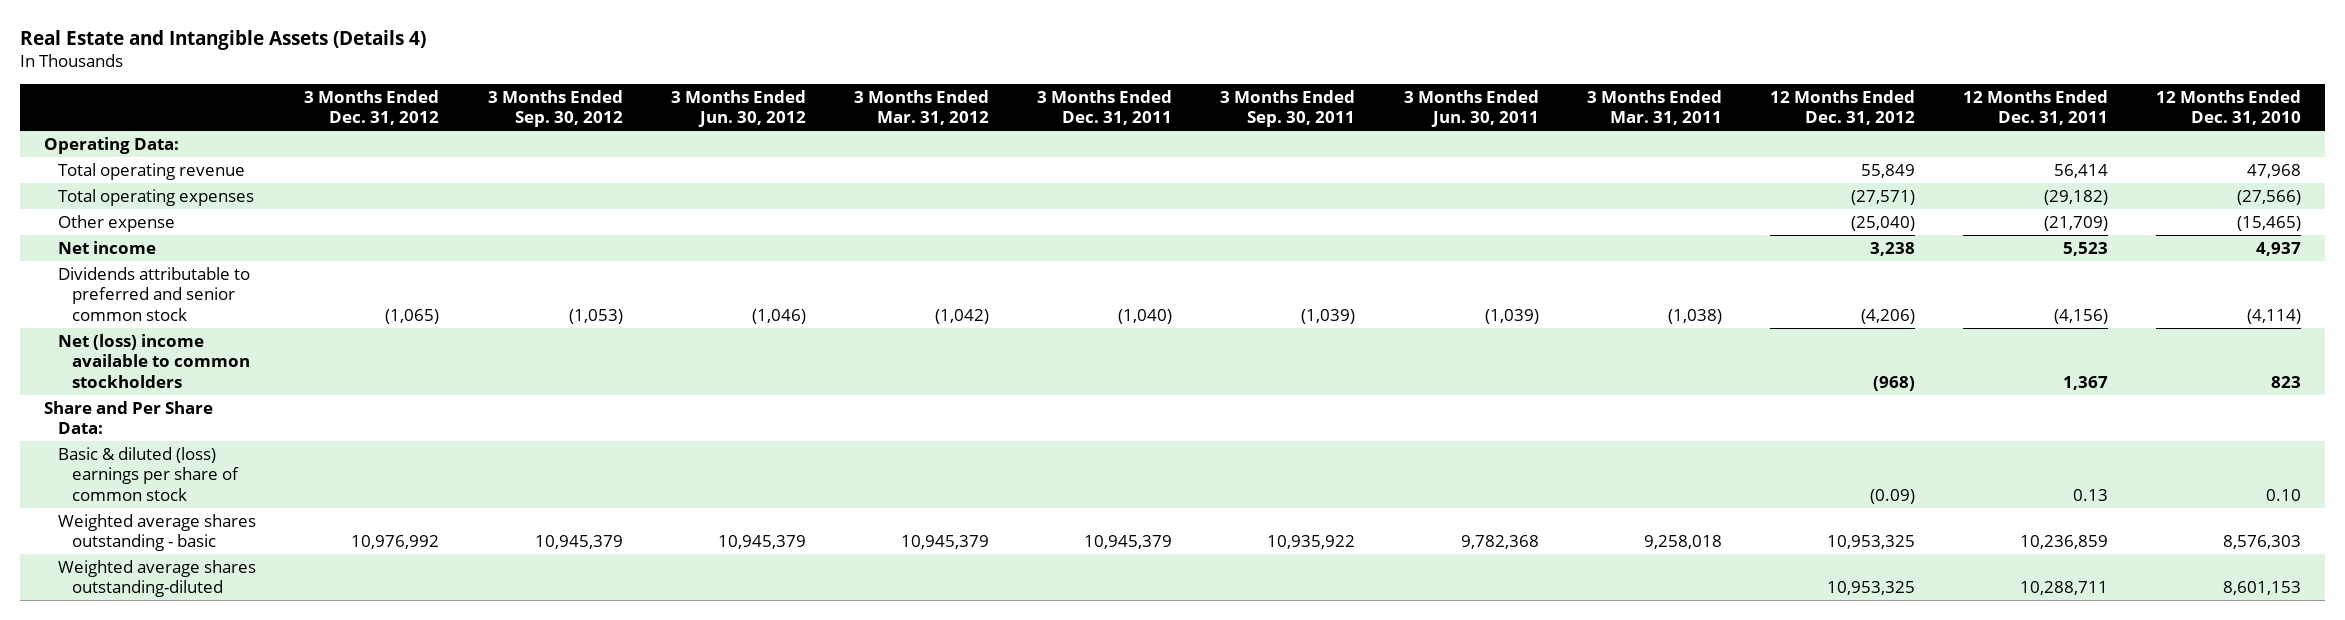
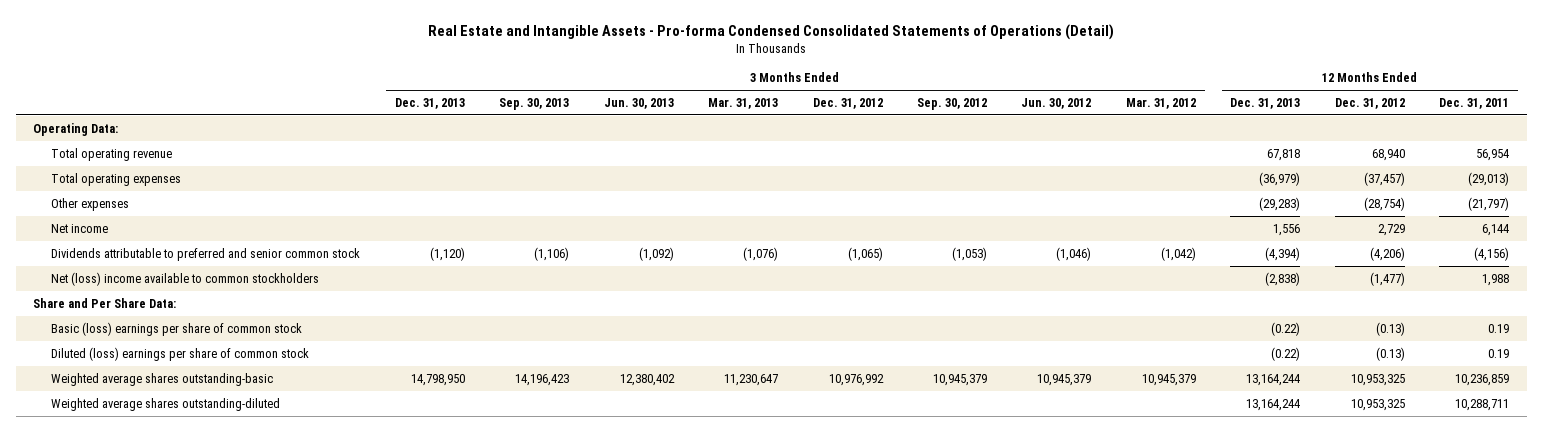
- Real Estate and Intangible Assets (Details 4)
+ Real Estate and Intangible Assets - Pro-forma Condensed Consolidated Statements of Operations (Detail)
- | 3 Months Ended Dec. 31, 2012 | 3 Months Ended Sep. 30, 2012 | 3 Months Ended Jun. 30, 2012 | 3 Months Ended Mar. 31, 2012 | 3 Months Ended Dec. 31, 2011 | 3 Months Ended Sep. 30, 2011 | 3 Months Ended Jun. 30, 2011 | 3 Months Ended Mar. 31, 2011 | 12 Months Ended Dec. 31, 2012 | 12 Months Ended Dec. 31, 2011 | 12 Months Ended Dec. 31, 2010
+ | 3 Months Ended Dec. 31, 2013 | 3 Months Ended Sep. 30, 2013 | 3 Months Ended Jun. 30, 2013 | 3 Months Ended Mar. 31, 2013 | 3 Months Ended Dec. 31, 2012 | 3 Months Ended Sep. 30, 2012 | 3 Months Ended Jun. 30, 2012 | 3 Months Ended Mar. 31, 2012 | 12 Months Ended Dec. 31, 2013 | 12 Months Ended Dec. 31, 2012 | 12 Months Ended Dec. 31, 2011
- Total operating revenue | | | | | | | | | 55,849 | 56,414 | 47,968
- Total operating expenses | | | | | | | | | (27,571) | (29,182) | (27,566)
- Other expense | | | | | | | | | (25,040) | (21,709) | (15,465)
- Net income | | | | | | | | | 3,238 | 5,523 | 4,937
+ Total operating revenue | | | | | | | | | 67,818 | 68,940 | 56,954
+ Total operating expenses | | | | | | | | | (36,979) | (37,457) | (29,013)
+ Other expenses | | | | | | | | | (29,283) | (28,754) | (21,797)
+ Net income | | | | | | | | | 1,556 | 2,729 | 6,144
- Net (loss) income available to common stockholders | | | | | | | | | (968) | 1,367 | 823
+ Net (loss) income available to common stockholders | | | | | | | | | (2,838) | (1,477) | 1,988
- Basic & diluted (loss) earnings per share of common stock | | | | | | | | | (0.09) | 0.13 | 0.10
- Weighted average shares outstanding - basic | 10,976,992 | 10,945,379 | 10,945,379 | 10,945,379 | 10,945,379 | 10,935,922 | 9,782,368 | 9,258,018 | 10,953,325 | 10,236,859 | 8,576,303
+ Basic (loss) earnings per share of common stock | | | | | | | | | (0.22) | (0.13) | 0.19
+ Diluted (loss) earnings per share of common stock | | | | | | | | | (0.22) | (0.13) | 0.19
+ Weighted average shares outstanding-basic | 14,798,950 | 14,196,423 | 12,380,402 | 11,230,647 | 10,976,992 | 10,945,379 | 10,945,379 | 10,945,379 | 13,164,244 | 10,953,325 | 10,236,859

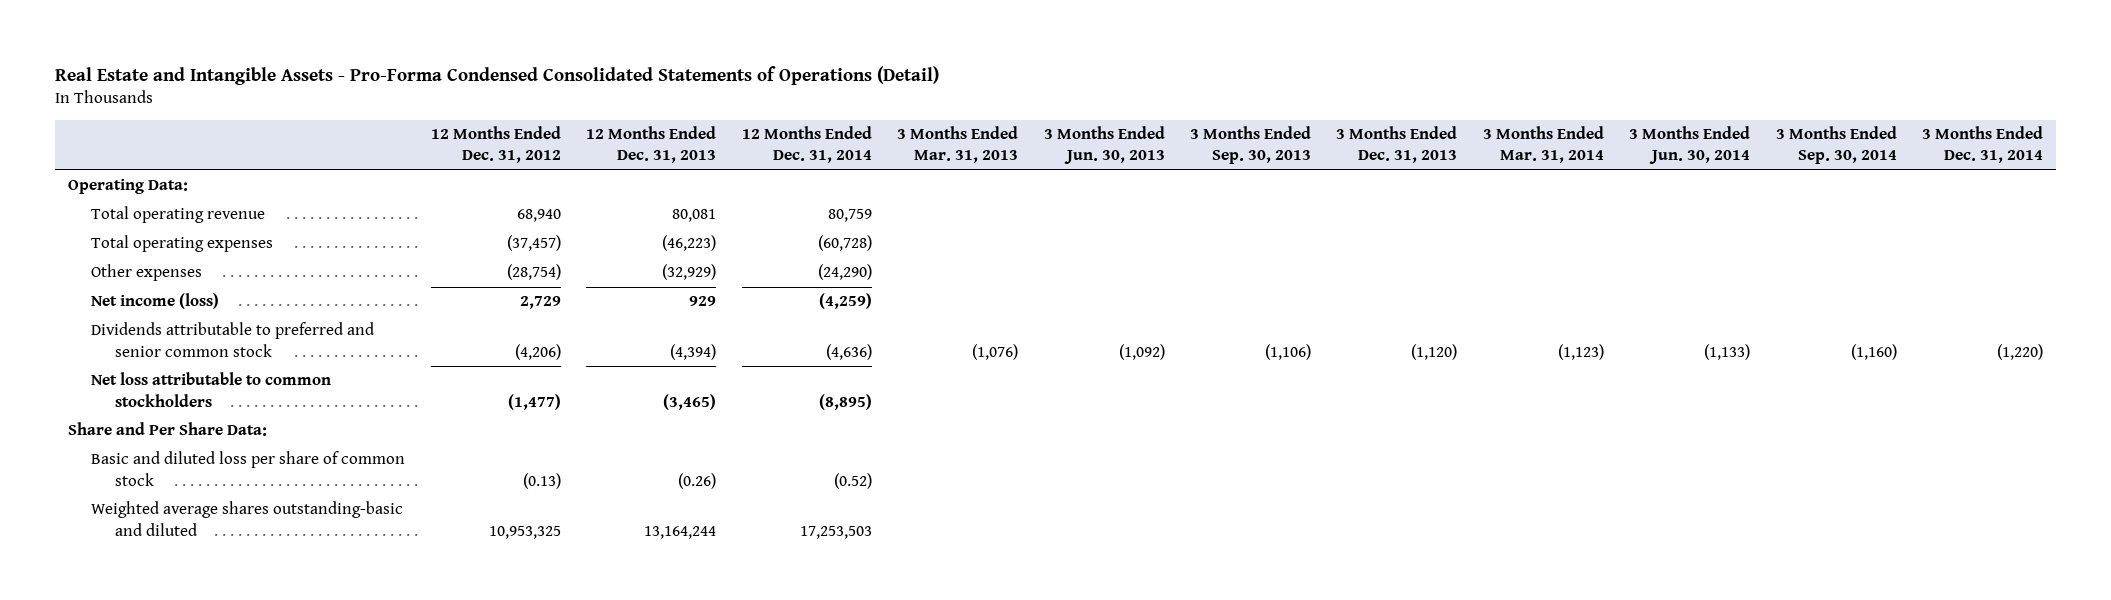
- Real Estate and Intangible Assets - Pro-forma Condensed Consolidated Statements of Operations (Detail)
+ Real Estate and Intangible Assets - Pro-Forma Condensed Consolidated Statements of Operations (Detail)
- | 3 Months Ended Dec. 31, 2013 | 3 Months Ended Sep. 30, 2013 | 3 Months Ended Jun. 30, 2013 | 3 Months Ended Mar. 31, 2013 | 3 Months Ended Dec. 31, 2012 | 3 Months Ended Sep. 30, 2012 | 3 Months Ended Jun. 30, 2012 | 3 Months Ended Mar. 31, 2012 | 12 Months Ended Dec. 31, 2013 | 12 Months Ended Dec. 31, 2012 | 12 Months Ended Dec. 31, 2011
+ | 12 Months Ended Dec. 31, 2012 | 12 Months Ended Dec. 31, 2013 | 12 Months Ended Dec. 31, 2014 | 3 Months Ended Mar. 31, 2013 | 3 Months Ended Jun. 30, 2013 | 3 Months Ended Sep. 30, 2013 | 3 Months Ended Dec. 31, 2013 | 3 Months Ended Mar. 31, 2014 | 3 Months Ended Jun. 30, 2014 | 3 Months Ended Sep. 30, 2014 | 3 Months Ended Dec. 31, 2014
- Total operating revenue | | | | | | | | | 67,818 | 68,940 | 56,954
- Total operating expenses | | | | | | | | | (36,979) | (37,457) | (29,013)
- Other expenses | | | | | | | | | (29,283) | (28,754) | (21,797)
- Net income | | | | | | | | | 1,556 | 2,729 | 6,144
+ Total operating revenue | 68,940 | 80,081 | 80,759 | | | | | | | |
+ Total operating expenses | (37,457) | (46,223) | (60,728) | | | | | | | |
+ Other expenses | (28,754) | (32,929) | (24,290) | | | | | | | |
+ Net income (loss) | 2,729 | 929 | (4,259) | | | | | | | |
- Net (loss) income available to common stockholders | | | | | | | | | (2,838) | (1,477) | 1,988
+ Net loss attributable to common stockholders | (1,477) | (3,465) | (8,895) | | | | | | | |
- Basic (loss) earnings per share of common stock | | | | | | | | | (0.22) | (0.13) | 0.19
- Diluted (loss) earnings per share of common stock | | | | | | | | | (0.22) | (0.13) | 0.19
- Weighted average shares outstanding-basic | 14,798,950 | 14,196,423 | 12,380,402 | 11,230,647 | 10,976,992 | 10,945,379 | 10,945,379 | 10,945,379 | 13,164,244 | 10,953,325 | 10,236,859
- Weighted average shares outstanding-diluted | | | | | | | | | 13,164,244 | 10,953,325 | 10,288,711
+ Basic and diluted loss per share of common stock | (0.13) | (0.26) | (0.52) | | | | | | | |
+ Weighted average shares outstanding-basic and diluted | 10,953,325 | 13,164,244 | 17,253,503 | | | | | | | |

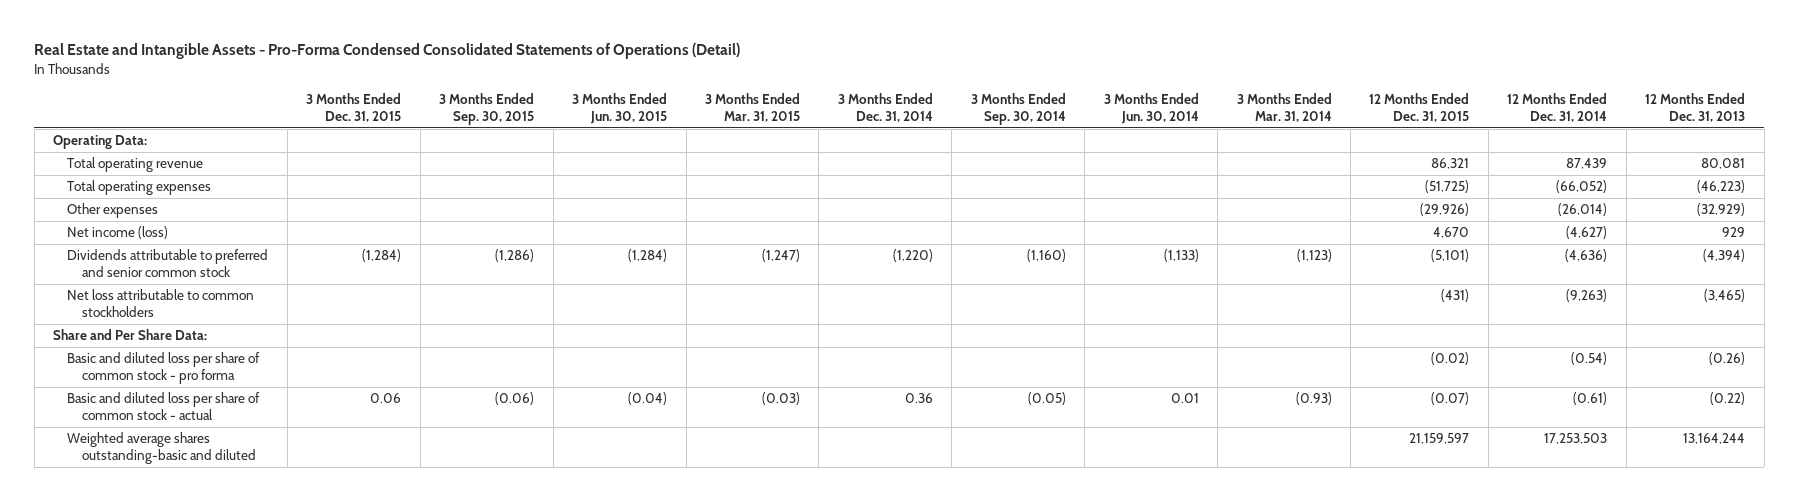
- | 12 Months Ended Dec. 31, 2012 | 12 Months Ended Dec. 31, 2013 | 12 Months Ended Dec. 31, 2014 | 3 Months Ended Mar. 31, 2013 | 3 Months Ended Jun. 30, 2013 | 3 Months Ended Sep. 30, 2013 | 3 Months Ended Dec. 31, 2013 | 3 Months Ended Mar. 31, 2014 | 3 Months Ended Jun. 30, 2014 | 3 Months Ended Sep. 30, 2014 | 3 Months Ended Dec. 31, 2014
+ | 3 Months Ended Dec. 31, 2015 | 3 Months Ended Sep. 30, 2015 | 3 Months Ended Jun. 30, 2015 | 3 Months Ended Mar. 31, 2015 | 3 Months Ended Dec. 31, 2014 | 3 Months Ended Sep. 30, 2014 | 3 Months Ended Jun. 30, 2014 | 3 Months Ended Mar. 31, 2014 | 12 Months Ended Dec. 31, 2015 | 12 Months Ended Dec. 31, 2014 | 12 Months Ended Dec. 31, 2013
- Total operating revenue | 68,940 | 80,081 | 80,759 | | | | | | | |
- Total operating expenses | (37,457) | (46,223) | (60,728) | | | | | | | |
- Other expenses | (28,754) | (32,929) | (24,290) | | | | | | | |
- Net income (loss) | 2,729 | 929 | (4,259) | | | | | | | |
+ Total operating revenue | | | | | | | | | 86,321 | 87,439 | 80,081
+ Total operating expenses | | | | | | | | | (51,725) | (66,052) | (46,223)
+ Other expenses | | | | | | | | | (29,926) | (26,014) | (32,929)
+ Net income (loss) | | | | | | | | | 4,670 | (4,627) | 929
- Net loss attributable to common stockholders | (1,477) | (3,465) | (8,895) | | | | | | | |
+ Net loss attributable to common stockholders | | | | | | | | | (431) | (9,263) | (3,465)
- Basic and diluted loss per share of common stock | (0.13) | (0.26) | (0.52) | | | | | | | |
+ Basic and diluted loss per share of common stock - pro forma | | | | | | | | | (0.02) | (0.54) | (0.26)
+ Basic and diluted loss per share of common stock - actual | 0.06 | (0.06) | (0.04) | (0.03) | 0.36 | (0.05) | 0.01 | (0.93) | (0.07) | (0.61) | (0.22)

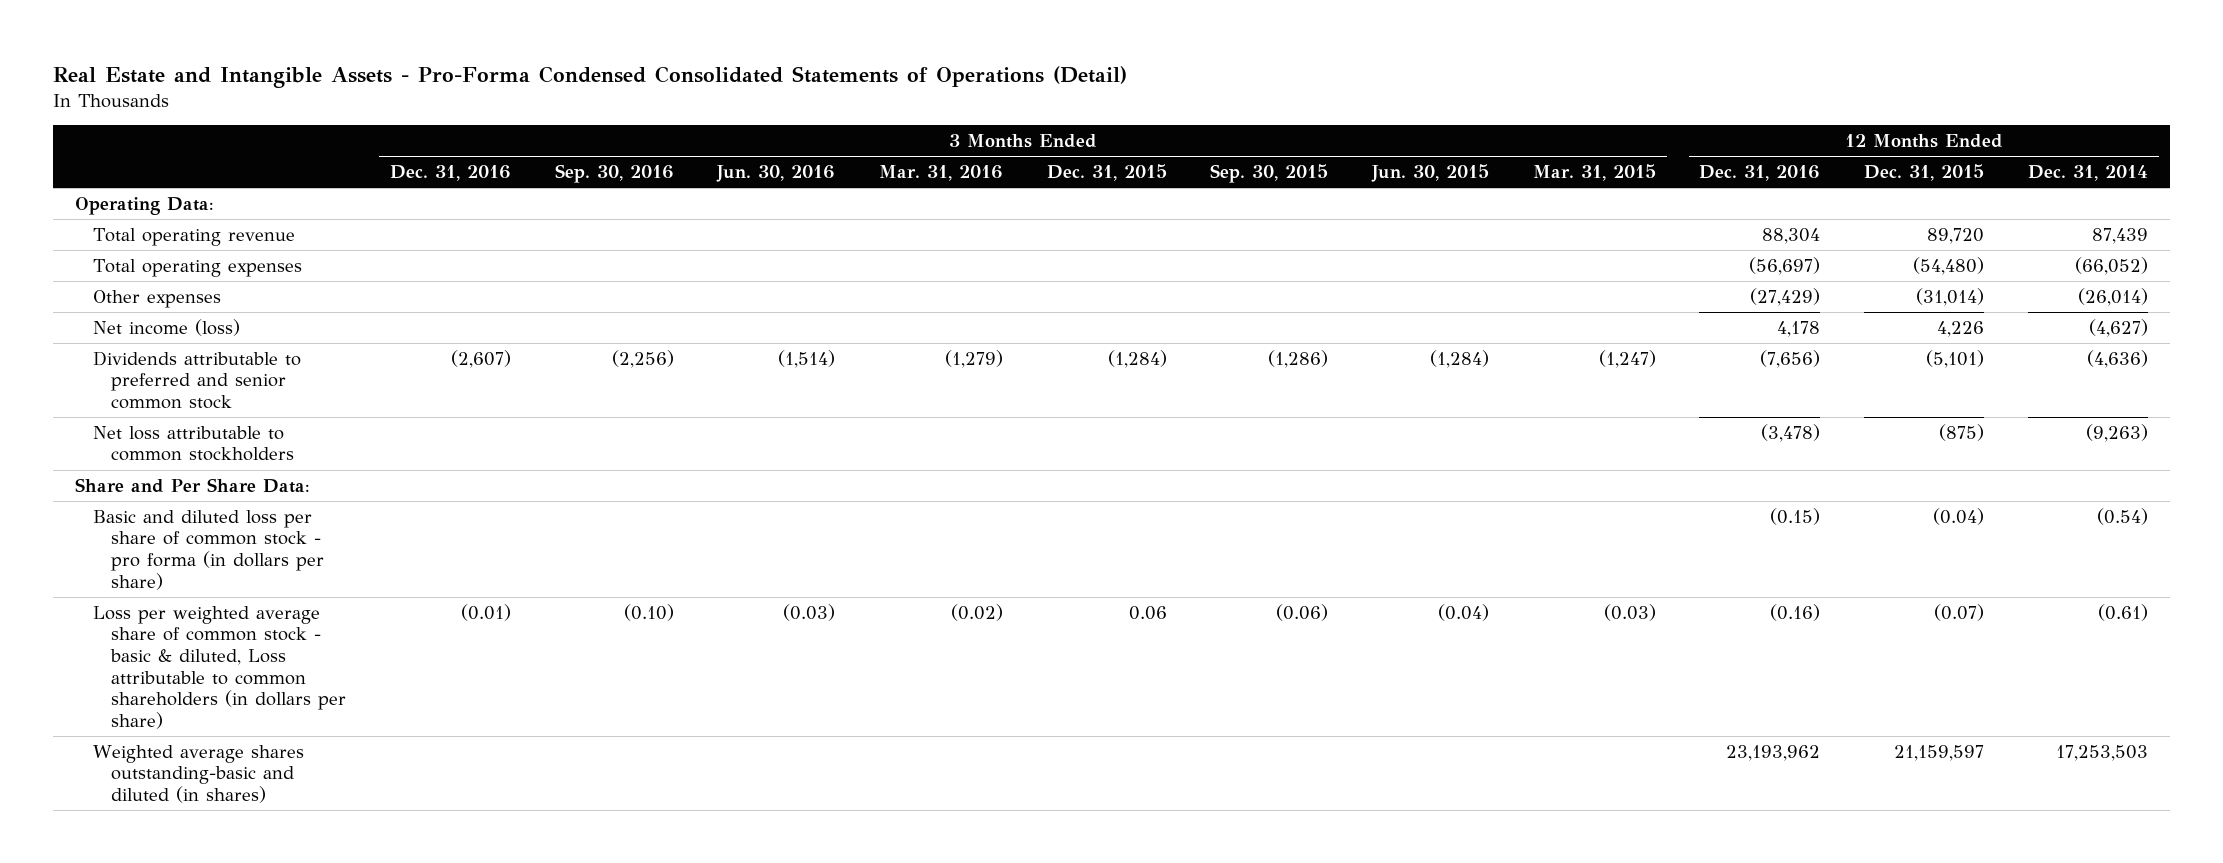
- | 3 Months Ended Dec. 31, 2015 | 3 Months Ended Sep. 30, 2015 | 3 Months Ended Jun. 30, 2015 | 3 Months Ended Mar. 31, 2015 | 3 Months Ended Dec. 31, 2014 | 3 Months Ended Sep. 30, 2014 | 3 Months Ended Jun. 30, 2014 | 3 Months Ended Mar. 31, 2014 | 12 Months Ended Dec. 31, 2015 | 12 Months Ended Dec. 31, 2014 | 12 Months Ended Dec. 31, 2013
+ | 3 Months Ended Dec. 31, 2016 | 3 Months Ended Sep. 30, 2016 | 3 Months Ended Jun. 30, 2016 | 3 Months Ended Mar. 31, 2016 | 3 Months Ended Dec. 31, 2015 | 3 Months Ended Sep. 30, 2015 | 3 Months Ended Jun. 30, 2015 | 3 Months Ended Mar. 31, 2015 | 12 Months Ended Dec. 31, 2016 | 12 Months Ended Dec. 31, 2015 | 12 Months Ended Dec. 31, 2014
- Total operating revenue | | | | | | | | | 86,321 | 87,439 | 80,081
- Total operating expenses | | | | | | | | | (51,725) | (66,052) | (46,223)
- Other expenses | | | | | | | | | (29,926) | (26,014) | (32,929)
- Net income (loss) | | | | | | | | | 4,670 | (4,627) | 929
+ Total operating revenue | | | | | | | | | 88,304 | 89,720 | 87,439
+ Total operating expenses | | | | | | | | | (56,697) | (54,480) | (66,052)
+ Other expenses | | | | | | | | | (27,429) | (31,014) | (26,014)
+ Net income (loss) | | | | | | | | | 4,178 | 4,226 | (4,627)
- Net loss attributable to common stockholders | | | | | | | | | (431) | (9,263) | (3,465)
+ Net loss attributable to common stockholders | | | | | | | | | (3,478) | (875) | (9,263)
- Basic and diluted loss per share of common stock - pro forma | | | | | | | | | (0.02) | (0.54) | (0.26)
- Basic and diluted loss per share of common stock - actual | 0.06 | (0.06) | (0.04) | (0.03) | 0.36 | (0.05) | 0.01 | (0.93) | (0.07) | (0.61) | (0.22)
- Weighted average shares outstanding-basic and diluted | | | | | | | | | 21,159,597 | 17,253,503 | 13,164,244
+ Basic and diluted loss per share of common stock - pro forma (in dollars per share) | | | | | | | | | (0.15) | (0.04) | (0.54)
+ Loss per weighted average share of common stock - basic & diluted, Loss attributable to common shareholders (in dollars per share) | (0.01) | (0.10) | (0.03) | (0.02) | 0.06 | (0.06) | (0.04) | (0.03) | (0.16) | (0.07) | (0.61)
+ Weighted average shares outstanding-basic and diluted (in shares) | | | | | | | | | 23,193,962 | 21,159,597 | 17,253,503

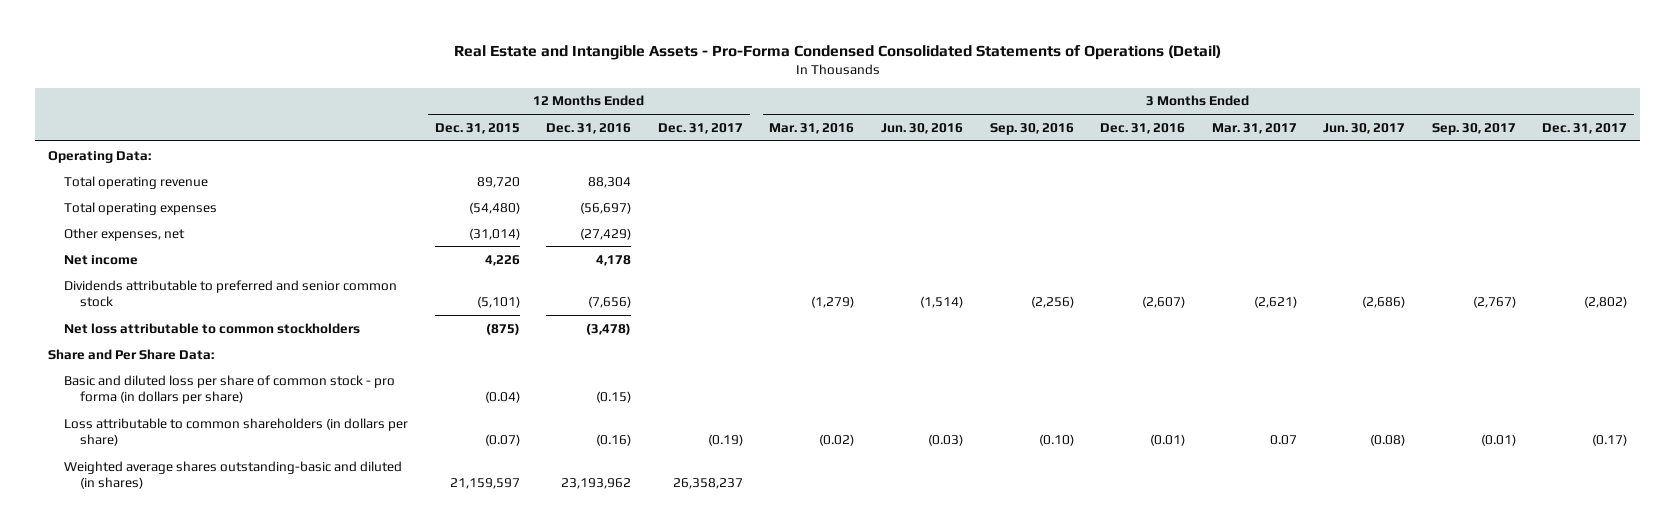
- | 3 Months Ended Dec. 31, 2016 | 3 Months Ended Sep. 30, 2016 | 3 Months Ended Jun. 30, 2016 | 3 Months Ended Mar. 31, 2016 | 3 Months Ended Dec. 31, 2015 | 3 Months Ended Sep. 30, 2015 | 3 Months Ended Jun. 30, 2015 | 3 Months Ended Mar. 31, 2015 | 12 Months Ended Dec. 31, 2016 | 12 Months Ended Dec. 31, 2015 | 12 Months Ended Dec. 31, 2014
+ | 12 Months Ended Dec. 31, 2015 | 12 Months Ended Dec. 31, 2016 | 12 Months Ended Dec. 31, 2017 | 3 Months Ended Mar. 31, 2016 | 3 Months Ended Jun. 30, 2016 | 3 Months Ended Sep. 30, 2016 | 3 Months Ended Dec. 31, 2016 | 3 Months Ended Mar. 31, 2017 | 3 Months Ended Jun. 30, 2017 | 3 Months Ended Sep. 30, 2017 | 3 Months Ended Dec. 31, 2017
- Other expenses | | | | | | | | | (27,429) | (31,014) | (26,014)
- Net income (loss) | | | | | | | | | 4,178 | 4,226 | (4,627)
+ Other expenses, net | (31,014) | (27,429) | | | | | | | | |
+ Net income | 4,226 | 4,178 | | | | | | | | |
- Loss per weighted average share of common stock - basic & diluted, Loss attributable to common shareholders (in dollars per share) | (0.01) | (0.10) | (0.03) | (0.02) | 0.06 | (0.06) | (0.04) | (0.03) | (0.16) | (0.07) | (0.61)
+ Loss attributable to common shareholders (in dollars per share) | (0.07) | (0.16) | (0.19) | (0.02) | (0.03) | (0.10) | (0.01) | 0.07 | (0.08) | (0.01) | (0.17)

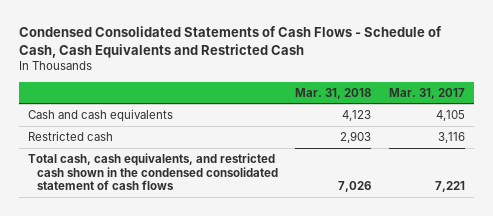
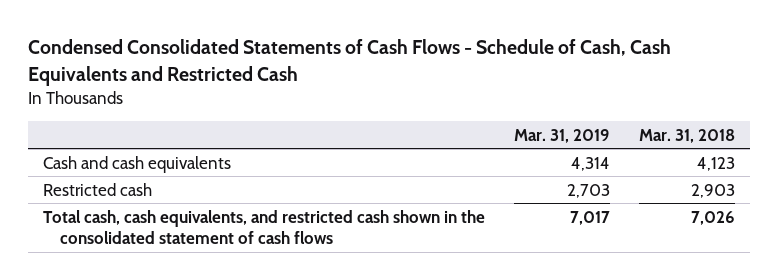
- | Mar. 31, 2018 | Mar. 31, 2017
+ | Mar. 31, 2019 | Mar. 31, 2018
- Total cash, cash equivalents, and restricted cash shown in the condensed consolidated statement of cash flows | 7,026 | 7,221
+ Total cash, cash equivalents, and restricted cash shown in the consolidated statement of cash flows | 7,017 | 7,026

